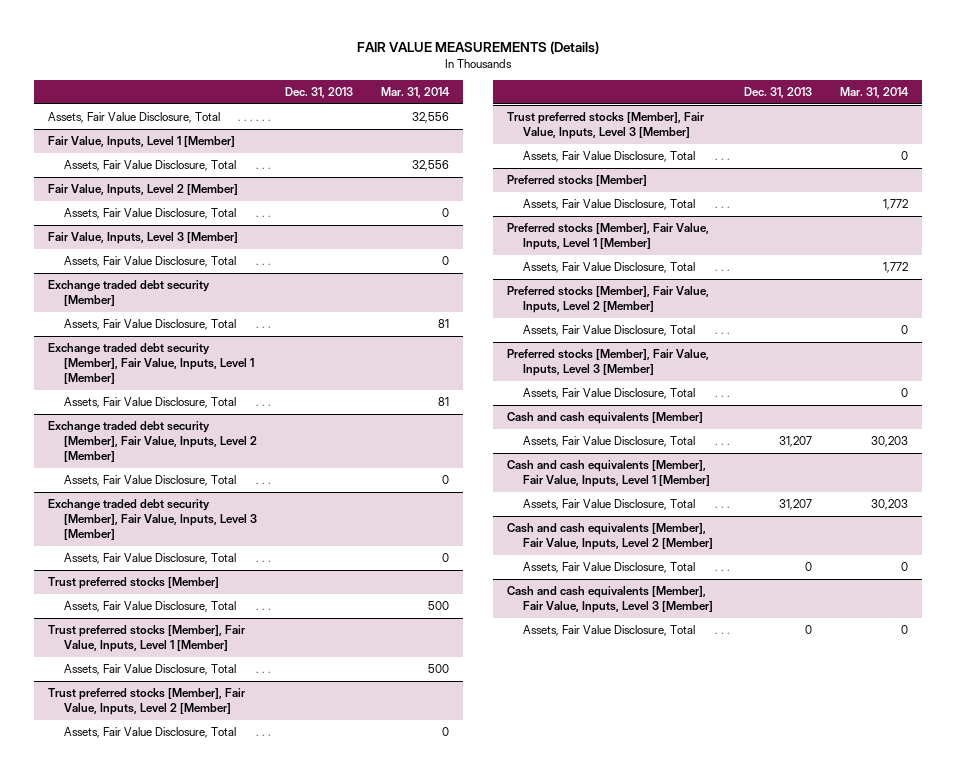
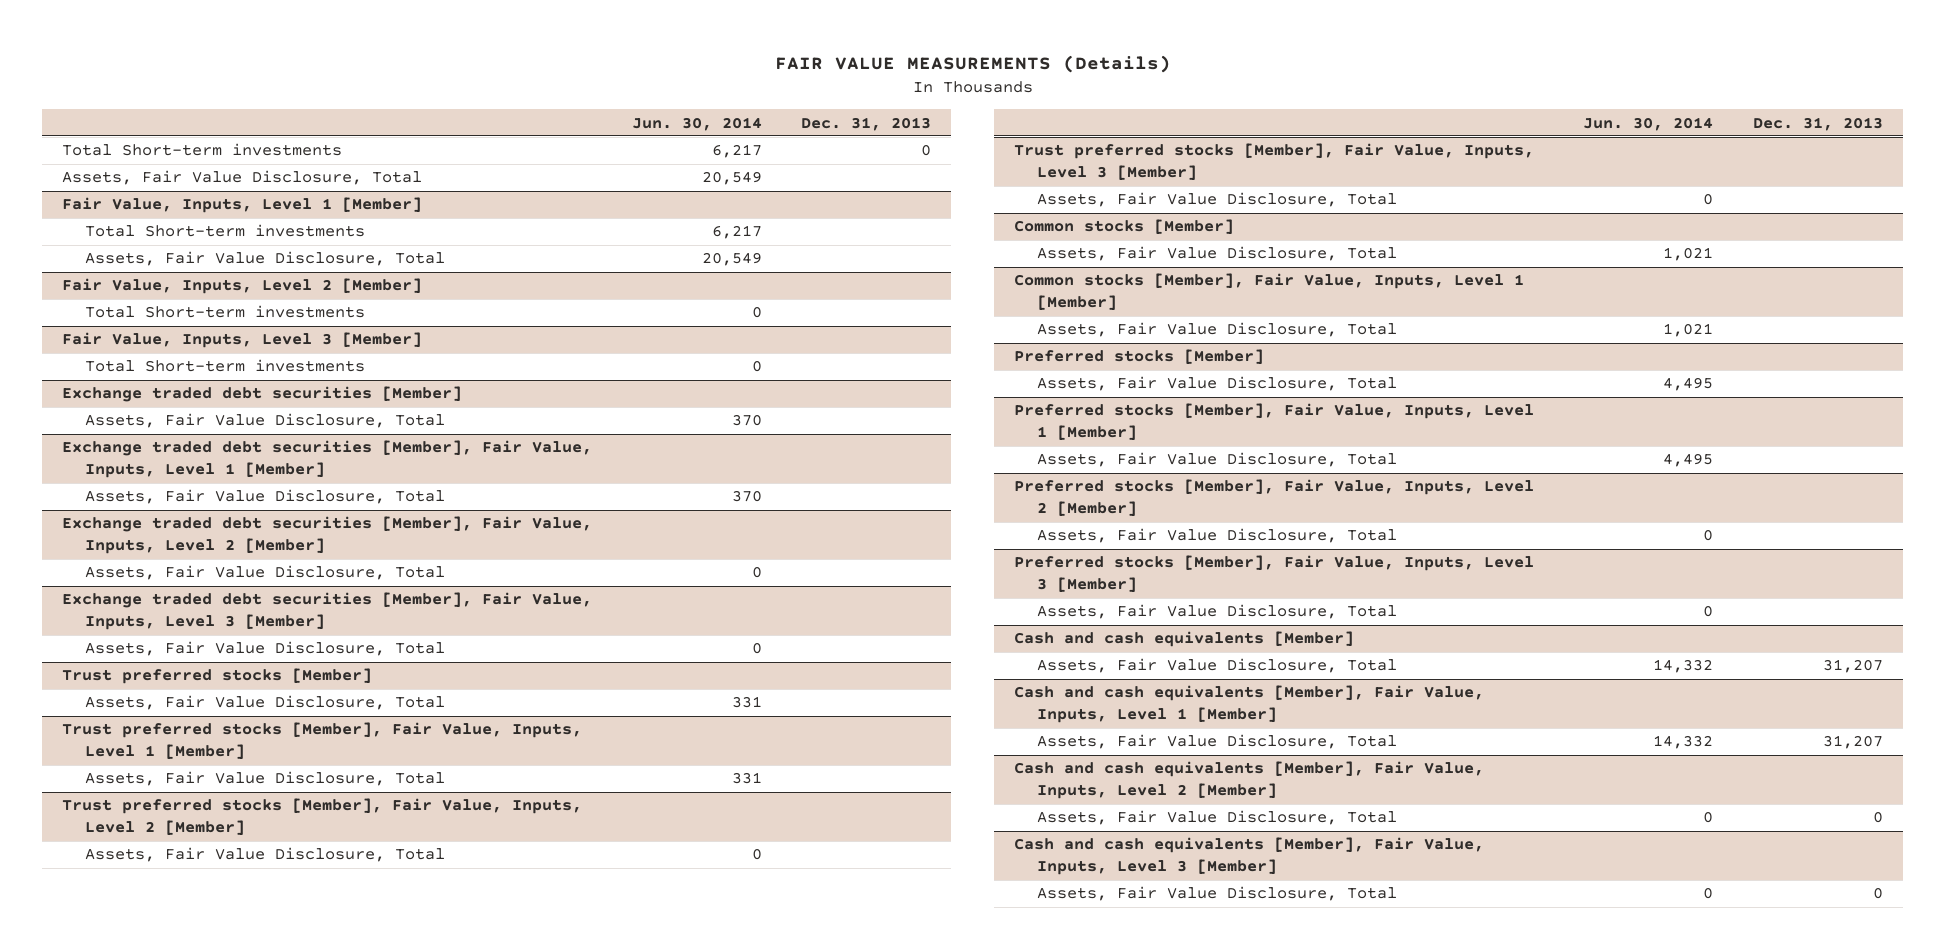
- | Dec. 31, 2013 | Mar. 31, 2014
+ | Jun. 30, 2014 | Dec. 31, 2013
+ Total Short-term investments | 6,217 | 0
@ Fair Value, Inputs, Level 1 [Member]
+ Total Short-term investments | 6,217 |
@ Fair Value, Inputs, Level 2 [Member]
- Assets, Fair Value Disclosure, Total | | 0
+ Total Short-term investments | 0 |
@ Fair Value, Inputs, Level 3 [Member]
- Assets, Fair Value Disclosure, Total | | 0
- Exchange traded debt security [Member]
@ Fair Value, Inputs, Level 3 [Member]
+ Total Short-term investments | 0 |
+ Exchange traded debt securities [Member]
- Exchange traded debt security [Member], Fair Value, Inputs, Level 1 [Member]
+ Exchange traded debt securities [Member], Fair Value, Inputs, Level 1 [Member]
- Exchange traded debt security [Member], Fair Value, Inputs, Level 2 [Member]
+ Exchange traded debt securities [Member], Fair Value, Inputs, Level 2 [Member]
- Exchange traded debt security [Member], Fair Value, Inputs, Level 3 [Member]
+ Exchange traded debt securities [Member], Fair Value, Inputs, Level 3 [Member]
+ Common stocks [Member]
+ Assets, Fair Value Disclosure, Total | 1,021 |
+ Common stocks [Member], Fair Value, Inputs, Level 1 [Member]
+ Assets, Fair Value Disclosure, Total | 1,021 |

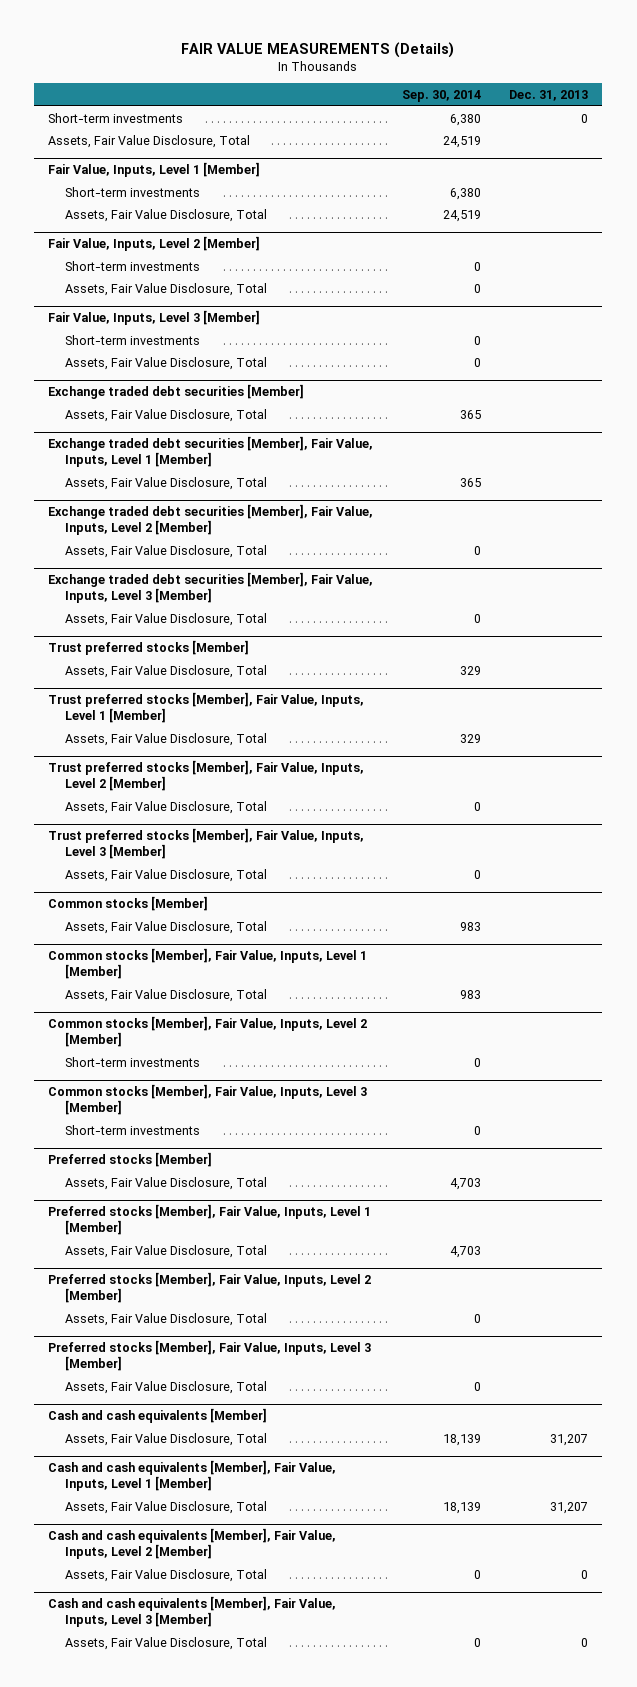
- | Jun. 30, 2014 | Dec. 31, 2013
+ | Sep. 30, 2014 | Dec. 31, 2013
- Total Short-term investments | 6,217 | 0
+ Short-term investments | 6,380 | 0
@ Fair Value, Inputs, Level 1 [Member]
- Total Short-term investments | 6,217 |
+ Short-term investments | 6,380 |
@ Fair Value, Inputs, Level 2 [Member]
- Total Short-term investments | 0 |
+ Short-term investments | 0 |
+ Assets, Fair Value Disclosure, Total | 0 |
@ Fair Value, Inputs, Level 3 [Member]
- Total Short-term investments | 0 |
+ Short-term investments | 0 |
+ Assets, Fair Value Disclosure, Total | 0 |
+ Common stocks [Member], Fair Value, Inputs, Level 2 [Member]
+ Short-term investments | 0 |
+ Common stocks [Member], Fair Value, Inputs, Level 3 [Member]
+ Short-term investments | 0 |

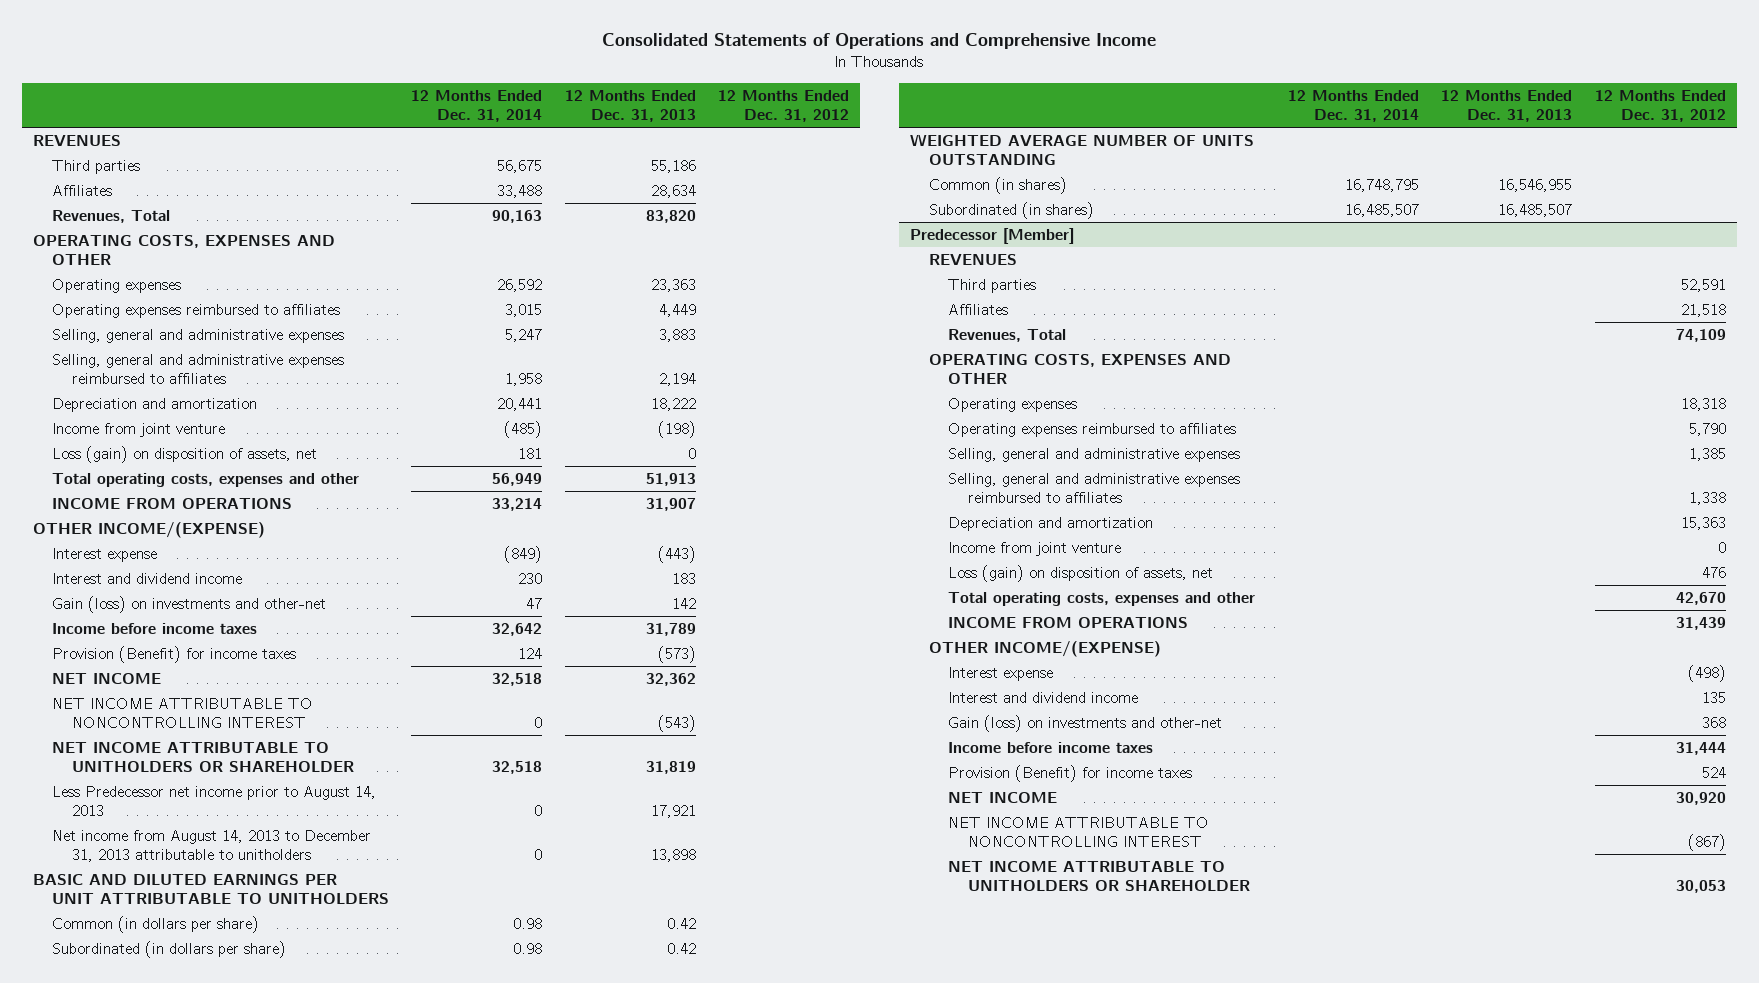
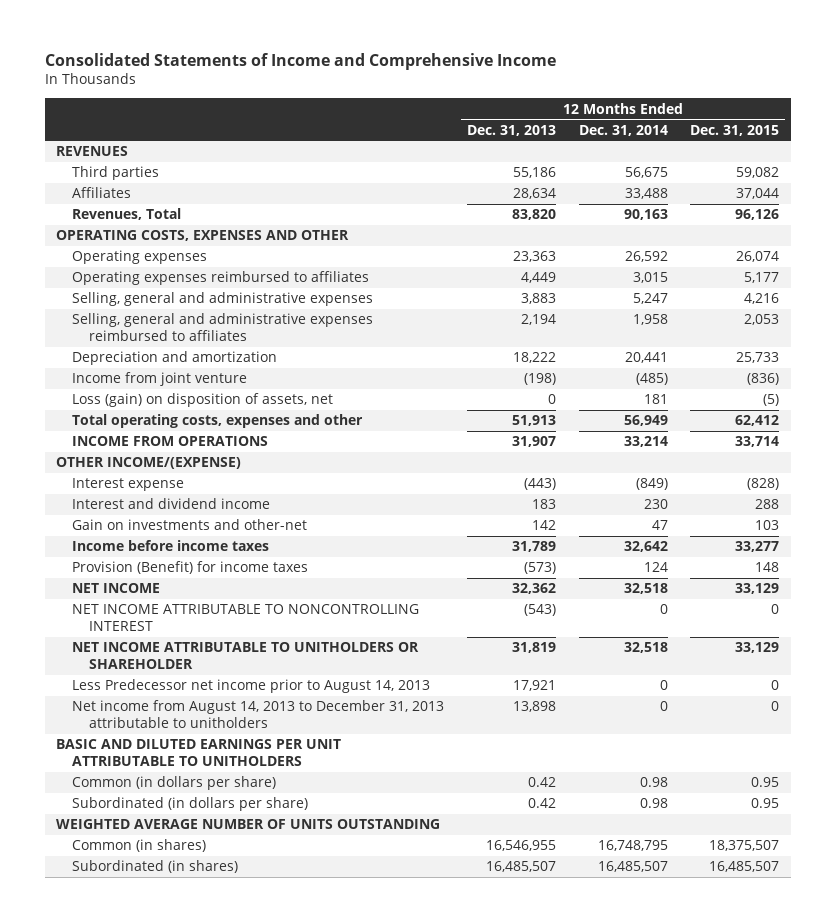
- Consolidated Statements of Operations and Comprehensive Income
+ Consolidated Statements of Income and Comprehensive Income
- | 12 Months Ended Dec. 31, 2014 | 12 Months Ended Dec. 31, 2013 | 12 Months Ended Dec. 31, 2012
+ | 12 Months Ended Dec. 31, 2013 | 12 Months Ended Dec. 31, 2014 | 12 Months Ended Dec. 31, 2015
- Gain (loss) on investments and other-net | 47 | 142 |
+ Gain on investments and other-net | 142 | 47 | 103
- Predecessor [Member]
- REVENUES
- Third parties | | | 52,591
- Affiliates | | | 21,518
- Revenues, Total | | | 74,109
- OPERATING COSTS, EXPENSES AND OTHER
- Operating expenses | | | 18,318
- Operating expenses reimbursed to affiliates | | | 5,790
- Selling, general and administrative expenses | | | 1,385
- Selling, general and administrative expenses reimbursed to affiliates | | | 1,338
- Depreciation and amortization | | | 15,363
- Income from joint venture | | | 0
- Loss (gain) on disposition of assets, net | | | 476
- Total operating costs, expenses and other | | | 42,670
- INCOME FROM OPERATIONS | | | 31,439
- OTHER INCOME/(EXPENSE)
- Interest expense | | | (498)
- Interest and dividend income | | | 135
- Gain (loss) on investments and other-net | | | 368
- Income before income taxes | | | 31,444
- Provision (Benefit) for income taxes | | | 524
- NET INCOME | | | 30,920
- NET INCOME ATTRIBUTABLE TO NONCONTROLLING INTEREST | | | (867)
- NET INCOME ATTRIBUTABLE TO UNITHOLDERS OR SHAREHOLDER | | | 30,053

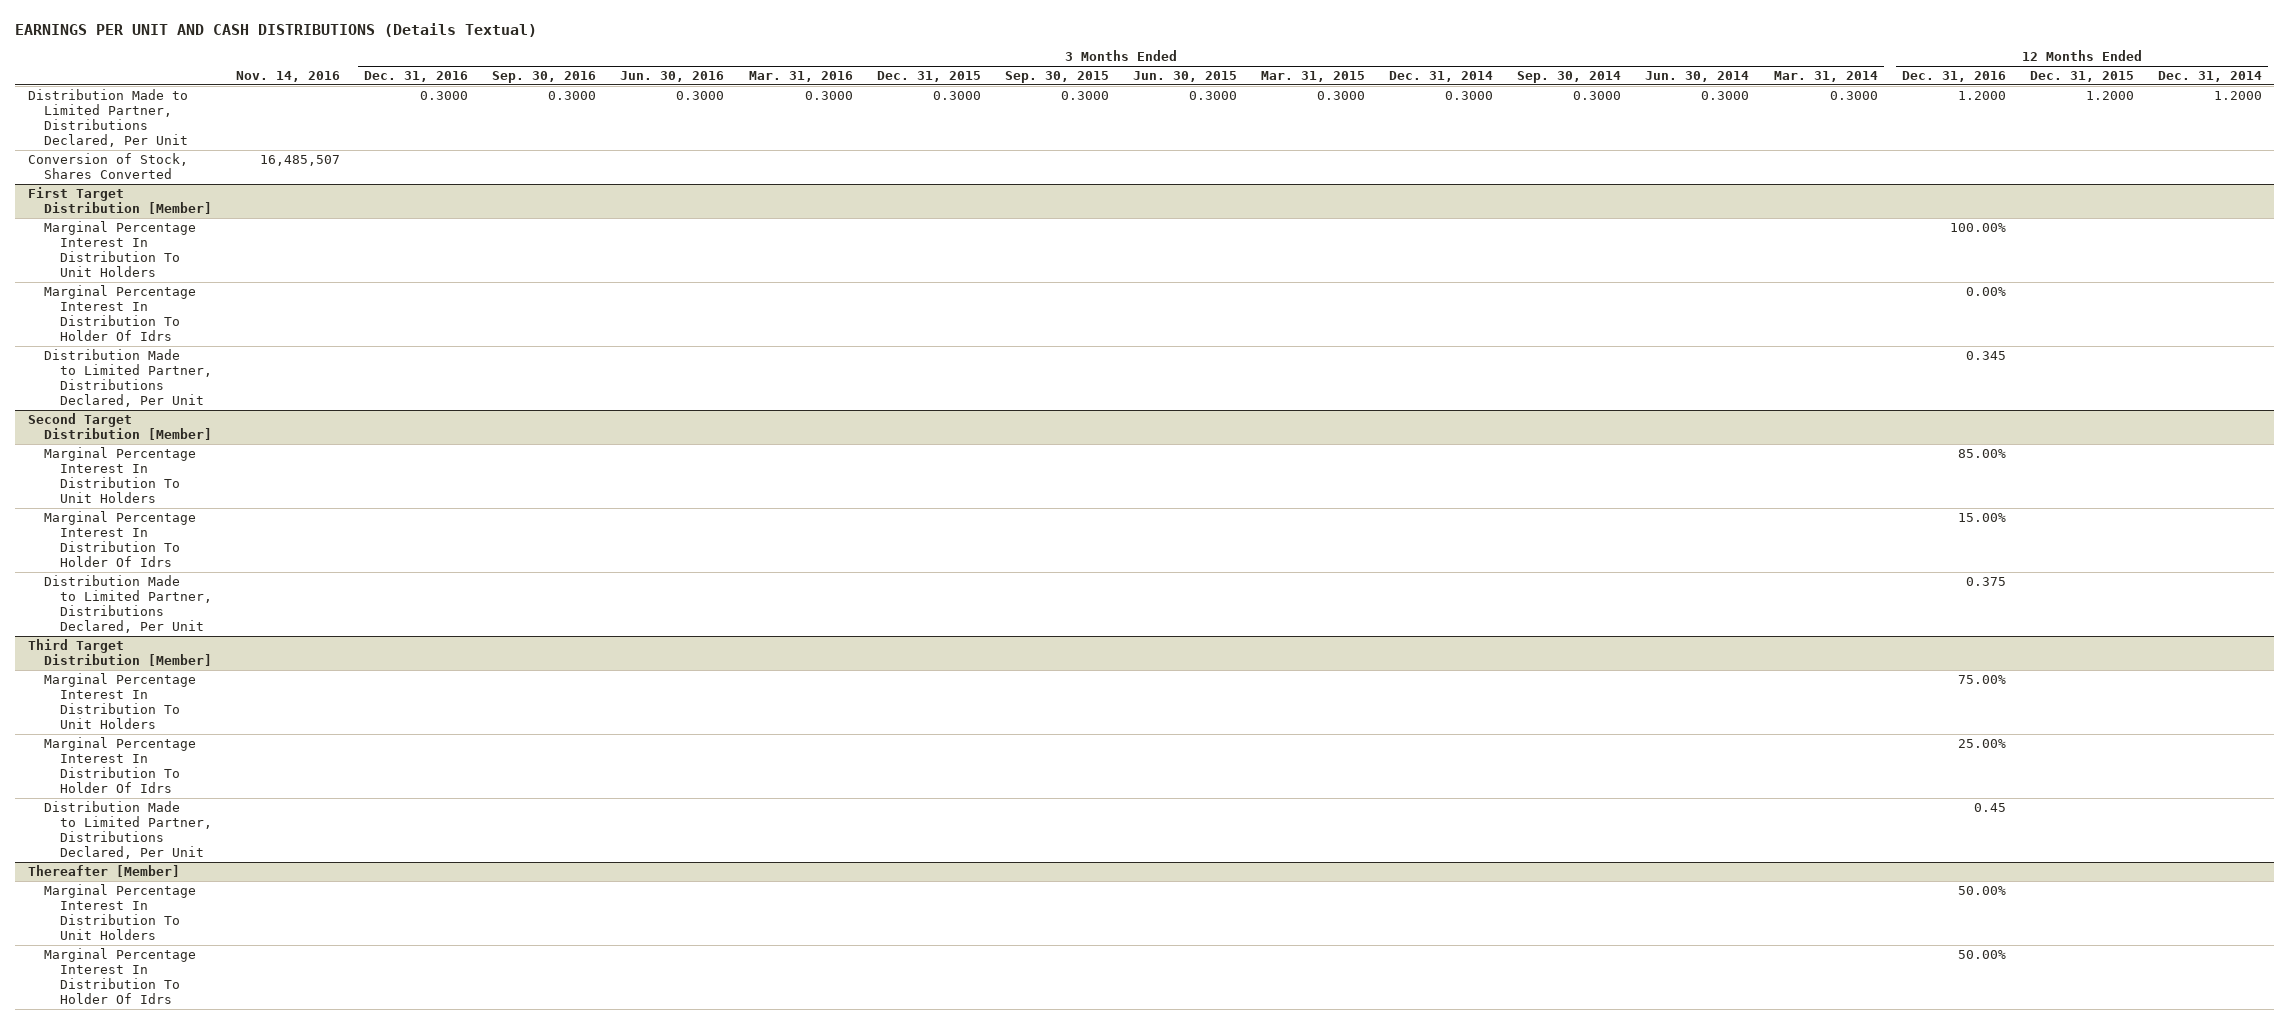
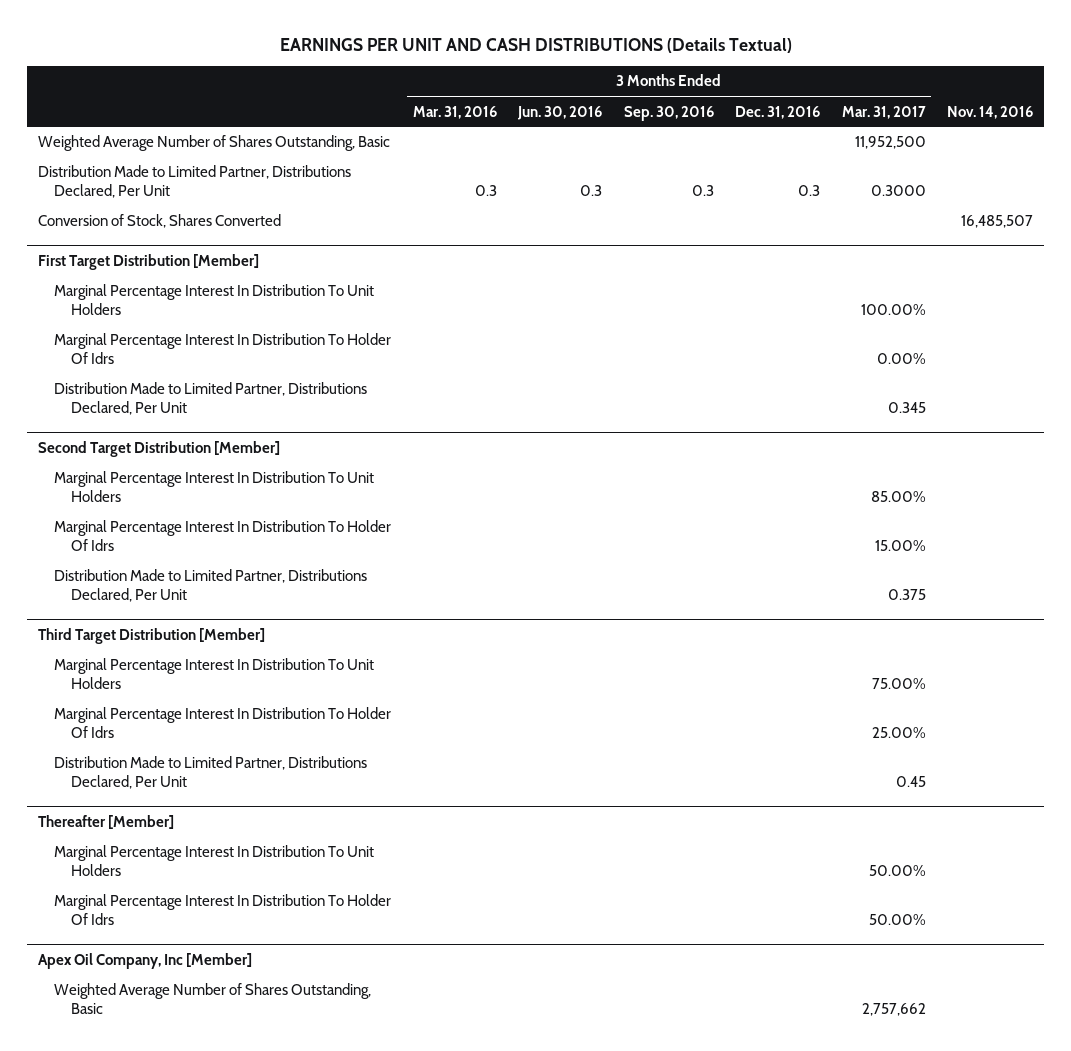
- | Nov. 14, 2016 | 3 Months Ended Dec. 31, 2016 | 3 Months Ended Sep. 30, 2016 | 3 Months Ended Jun. 30, 2016 | 3 Months Ended Mar. 31, 2016 | 3 Months Ended Dec. 31, 2015 | 3 Months Ended Sep. 30, 2015 | 3 Months Ended Jun. 30, 2015 | 3 Months Ended Mar. 31, 2015 | 3 Months Ended Dec. 31, 2014 | 3 Months Ended Sep. 30, 2014 | 3 Months Ended Jun. 30, 2014 | 3 Months Ended Mar. 31, 2014 | 12 Months Ended Dec. 31, 2016 | 12 Months Ended Dec. 31, 2015 | 12 Months Ended Dec. 31, 2014
+ | 3 Months Ended Mar. 31, 2016 | 3 Months Ended Jun. 30, 2016 | 3 Months Ended Sep. 30, 2016 | 3 Months Ended Dec. 31, 2016 | 3 Months Ended Mar. 31, 2017 | Nov. 14, 2016
- Distribution Made to Limited Partner, Distributions Declared, Per Unit | | 0.3000 | 0.3000 | 0.3000 | 0.3000 | 0.3000 | 0.3000 | 0.3000 | 0.3000 | 0.3000 | 0.3000 | 0.3000 | 0.3000 | 1.2000 | 1.2000 | 1.2000
+ Weighted Average Number of Shares Outstanding, Basic | | | | | 11,952,500 |
+ Distribution Made to Limited Partner, Distributions Declared, Per Unit | 0.3 | 0.3 | 0.3 | 0.3 | 0.3000 |
+ Apex Oil Company, Inc [Member]
+ Weighted Average Number of Shares Outstanding, Basic | | | | | 2,757,662 |

